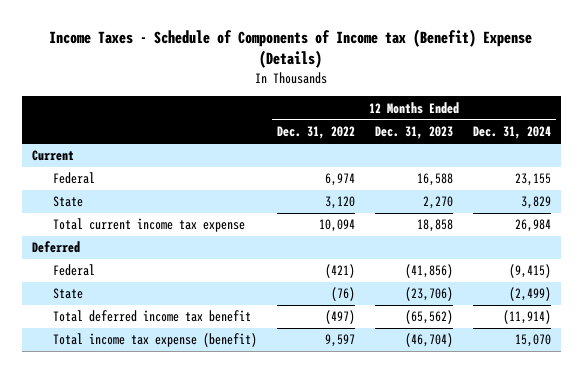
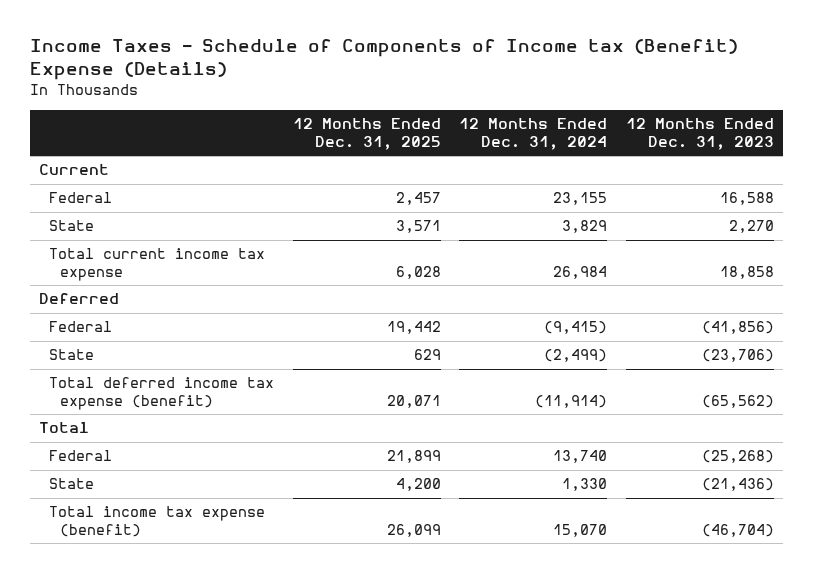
- | 12 Months Ended Dec. 31, 2022 | 12 Months Ended Dec. 31, 2023 | 12 Months Ended Dec. 31, 2024
+ | 12 Months Ended Dec. 31, 2025 | 12 Months Ended Dec. 31, 2024 | 12 Months Ended Dec. 31, 2023
- Total deferred income tax benefit | (497) | (65,562) | (11,914)
+ Total deferred income tax expense (benefit) | 20,071 | (11,914) | (65,562)
+ Total
+ Federal | 21,899 | 13,740 | (25,268)
+ State | 4,200 | 1,330 | (21,436)

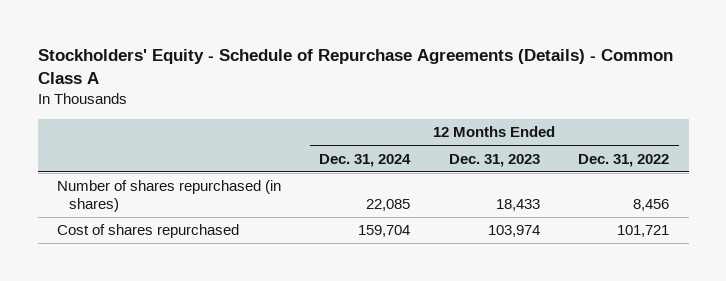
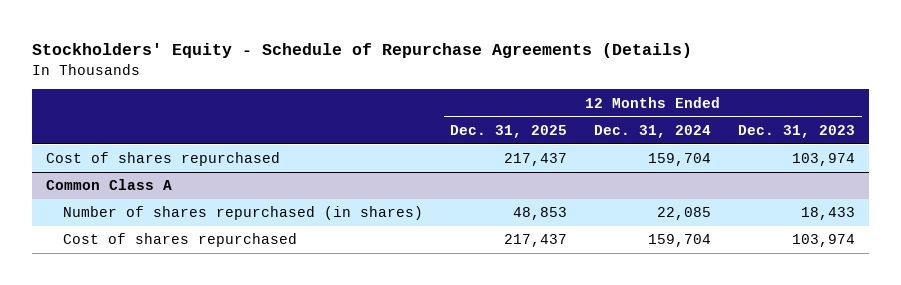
- Stockholders' Equity - Schedule of Repurchase Agreements (Details) - Common Class A
+ Stockholders' Equity - Schedule of Repurchase Agreements (Details)
- | 12 Months Ended Dec. 31, 2024 | 12 Months Ended Dec. 31, 2023 | 12 Months Ended Dec. 31, 2022
+ | 12 Months Ended Dec. 31, 2025 | 12 Months Ended Dec. 31, 2024 | 12 Months Ended Dec. 31, 2023
+ Cost of shares repurchased | 217,437 | 159,704 | 103,974
+ Common Class A

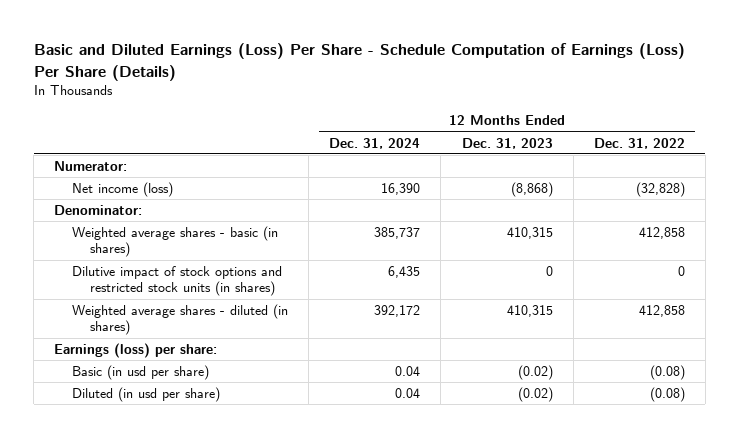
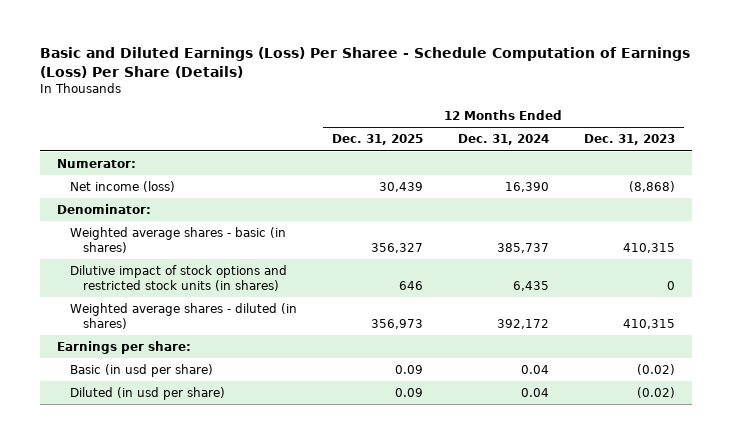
- Basic and Diluted Earnings (Loss) Per Share - Schedule Computation of Earnings (Loss) Per Share (Details)
+ Basic and Diluted Earnings (Loss) Per Sharee - Schedule Computation of Earnings (Loss) Per Share (Details)
- | 12 Months Ended Dec. 31, 2024 | 12 Months Ended Dec. 31, 2023 | 12 Months Ended Dec. 31, 2022
+ | 12 Months Ended Dec. 31, 2025 | 12 Months Ended Dec. 31, 2024 | 12 Months Ended Dec. 31, 2023
- Earnings (loss) per share:
+ Earnings per share:

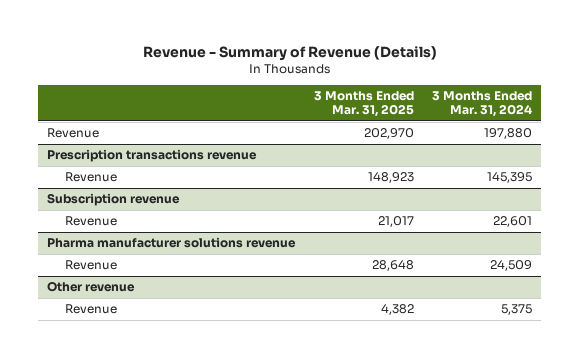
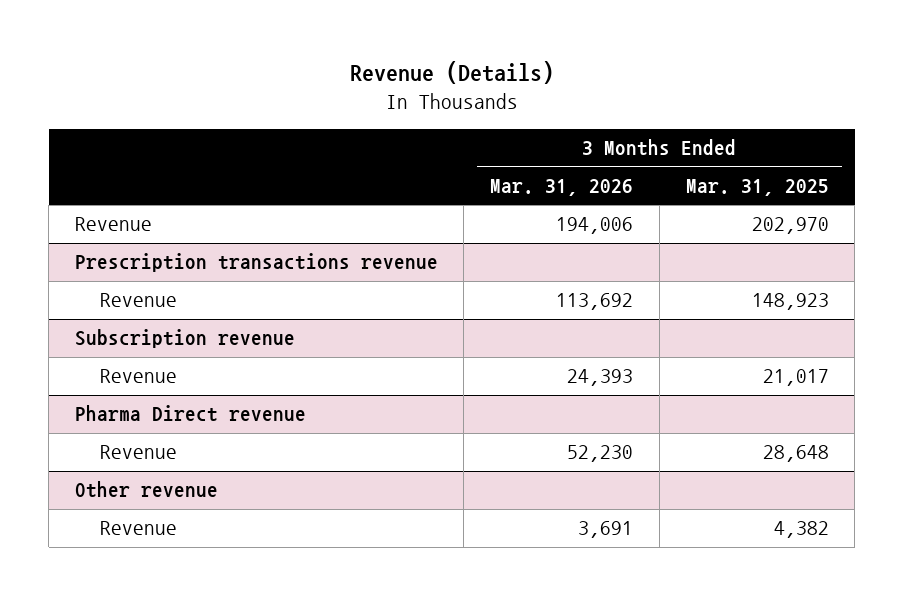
- Revenue - Summary of Revenue (Details)
+ Revenue (Details)
- | 3 Months Ended Mar. 31, 2025 | 3 Months Ended Mar. 31, 2024
+ | 3 Months Ended Mar. 31, 2026 | 3 Months Ended Mar. 31, 2025
- Pharma manufacturer solutions revenue
+ Pharma Direct revenue

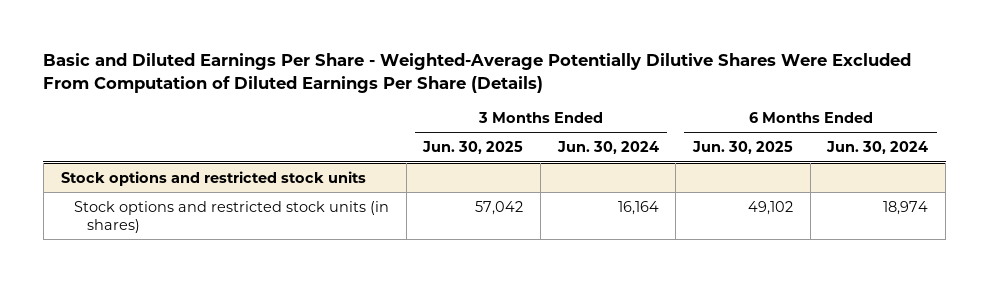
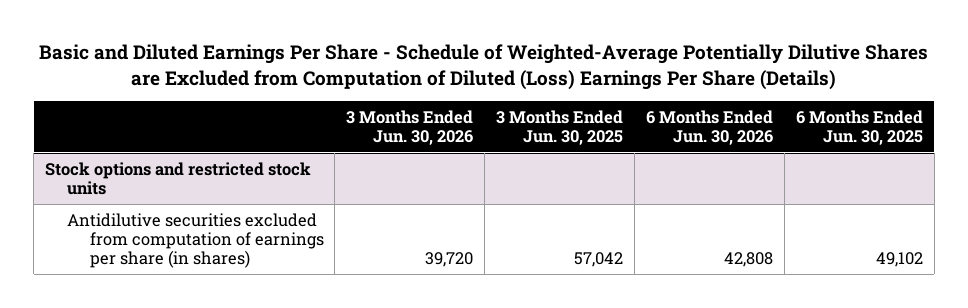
- Basic and Diluted Earnings Per Share - Weighted-Average Potentially Dilutive Shares Were Excluded From Computation of Diluted Earnings Per Share (Details)
+ Basic and Diluted Earnings Per Share - Schedule of Weighted-Average Potentially Dilutive Shares are Excluded from Computation of Diluted (Loss) Earnings Per Share (Details)
- | 3 Months Ended Jun. 30, 2025 | 3 Months Ended Jun. 30, 2024 | 6 Months Ended Jun. 30, 2025 | 6 Months Ended Jun. 30, 2024
+ | 3 Months Ended Jun. 30, 2026 | 3 Months Ended Jun. 30, 2025 | 6 Months Ended Jun. 30, 2026 | 6 Months Ended Jun. 30, 2025
@ Stock options and restricted stock units
- Stock options and restricted stock units (in shares) | 57,042 | 16,164 | 49,102 | 18,974
+ Antidilutive securities excluded from computation of earnings per share (in shares) | 39,720 | 57,042 | 42,808 | 49,102

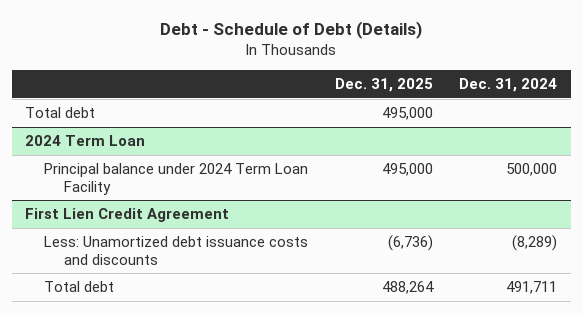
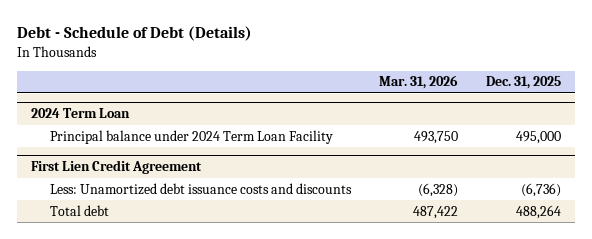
- | Dec. 31, 2025 | Dec. 31, 2024
+ | Mar. 31, 2026 | Dec. 31, 2025
- Total debt | 495,000 |

